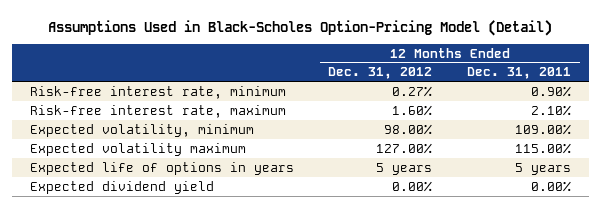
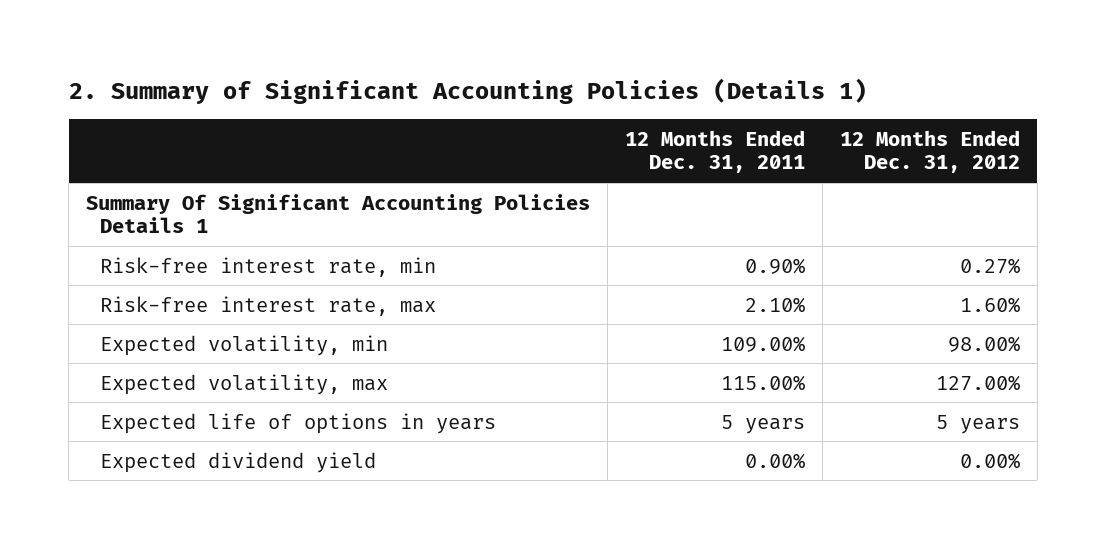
- Assumptions Used in Black-Scholes Option-Pricing Model (Detail)
+ 2. Summary of Significant Accounting Policies (Details 1)
- | 12 Months Ended Dec. 31, 2012 | 12 Months Ended Dec. 31, 2011
+ | 12 Months Ended Dec. 31, 2011 | 12 Months Ended Dec. 31, 2012
- Risk-free interest rate, minimum | 0.27% | 0.90%
- Risk-free interest rate, maximum | 1.60% | 2.10%
- Expected volatility, minimum | 98.00% | 109.00%
- Expected volatility maximum | 127.00% | 115.00%
+ Summary Of Significant Accounting Policies Details 1
+ Risk-free interest rate, min | 0.90% | 0.27%
+ Risk-free interest rate, max | 2.10% | 1.60%
+ Expected volatility, min | 109.00% | 98.00%
+ Expected volatility, max | 115.00% | 127.00%

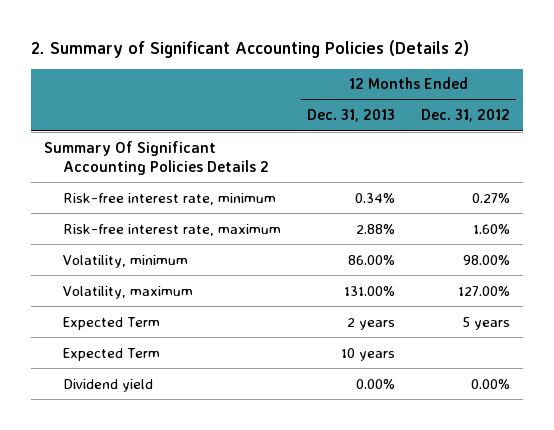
- 2. Summary of Significant Accounting Policies (Details 1)
+ 2. Summary of Significant Accounting Policies (Details 2)
- | 12 Months Ended Dec. 31, 2011 | 12 Months Ended Dec. 31, 2012
+ | 12 Months Ended Dec. 31, 2013 | 12 Months Ended Dec. 31, 2012
- Summary Of Significant Accounting Policies Details 1
- Risk-free interest rate, min | 0.90% | 0.27%
- Risk-free interest rate, max | 2.10% | 1.60%
- Expected volatility, min | 109.00% | 98.00%
- Expected volatility, max | 115.00% | 127.00%
- Expected life of options in years | 5 years | 5 years
- Expected dividend yield | 0.00% | 0.00%
+ Summary Of Significant Accounting Policies Details 2
+ Risk-free interest rate, minimum | 0.34% | 0.27%
+ Risk-free interest rate, maximum | 2.88% | 1.60%
+ Volatility, minimum | 86.00% | 98.00%
+ Volatility, maximum | 131.00% | 127.00%
+ Expected Term | 2 years | 5 years
+ Expected Term | 10 years |
+ Dividend yield | 0.00% | 0.00%

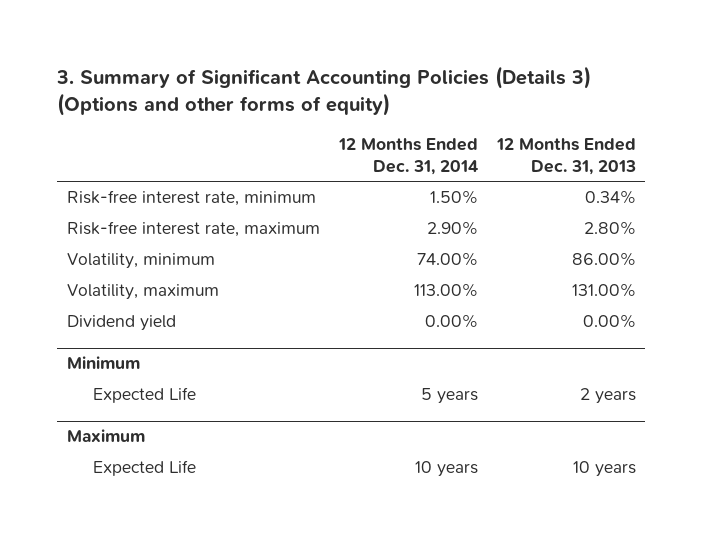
- 2. Summary of Significant Accounting Policies (Details 2)
+ 3. Summary of Significant Accounting Policies (Details 3) (Options and other forms of equity)
- | 12 Months Ended Dec. 31, 2013 | 12 Months Ended Dec. 31, 2012
+ | 12 Months Ended Dec. 31, 2014 | 12 Months Ended Dec. 31, 2013
- Summary Of Significant Accounting Policies Details 2
- Risk-free interest rate, maximum | 2.88% | 1.60%
+ Risk-free interest rate, maximum | 2.90% | 2.80%
- Expected Term | 2 years | 5 years
- Expected Term | 10 years |
+ Minimum
+ Expected Life | 5 years | 2 years
+ Maximum
+ Expected Life | 10 years | 10 years

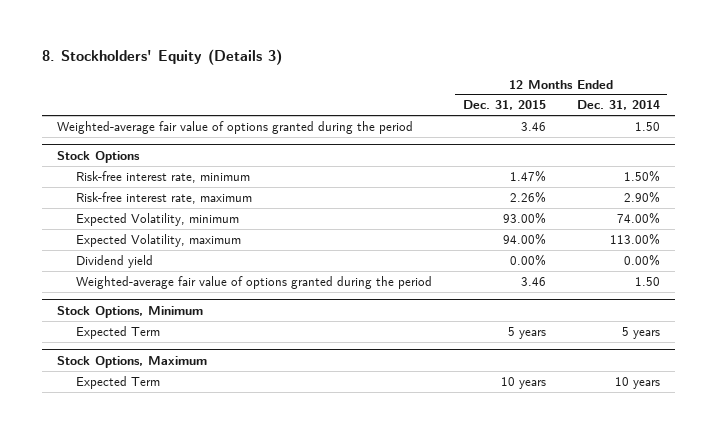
- 3. Summary of Significant Accounting Policies (Details 3) (Options and other forms of equity)
+ 8. Stockholders' Equity (Details 3)
- | 12 Months Ended Dec. 31, 2014 | 12 Months Ended Dec. 31, 2013
+ | 12 Months Ended Dec. 31, 2015 | 12 Months Ended Dec. 31, 2014
+ Weighted-average fair value of options granted during the period | 3.46 | 1.50
+ Stock Options
- Volatility, minimum | 74.00% | 86.00%
- Volatility, maximum | 113.00% | 131.00%
+ Expected Volatility, minimum | 93.00% | 74.00%
+ Expected Volatility, maximum | 94.00% | 113.00%
- Minimum
- Expected Life | 5 years | 2 years
- Maximum
- Expected Life | 10 years | 10 years
+ Weighted-average fair value of options granted during the period | 3.46 | 1.50
+ Stock Options, Minimum
+ Expected Term | 5 years | 5 years
+ Stock Options, Maximum
+ Expected Term | 10 years | 10 years

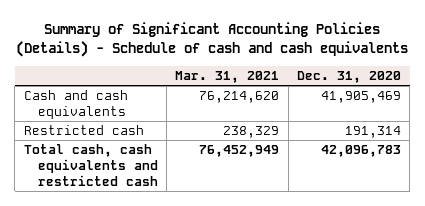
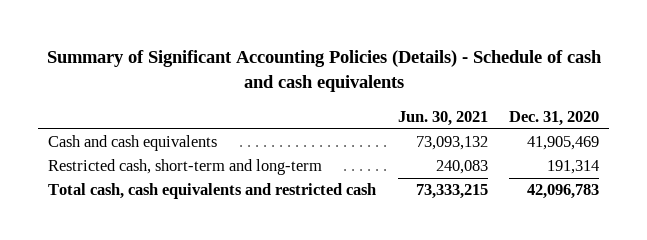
- | Mar. 31, 2021 | Dec. 31, 2020
+ | Jun. 30, 2021 | Dec. 31, 2020
- Restricted cash | 238,329 | 191,314
+ Restricted cash, short-term and long-term | 240,083 | 191,314

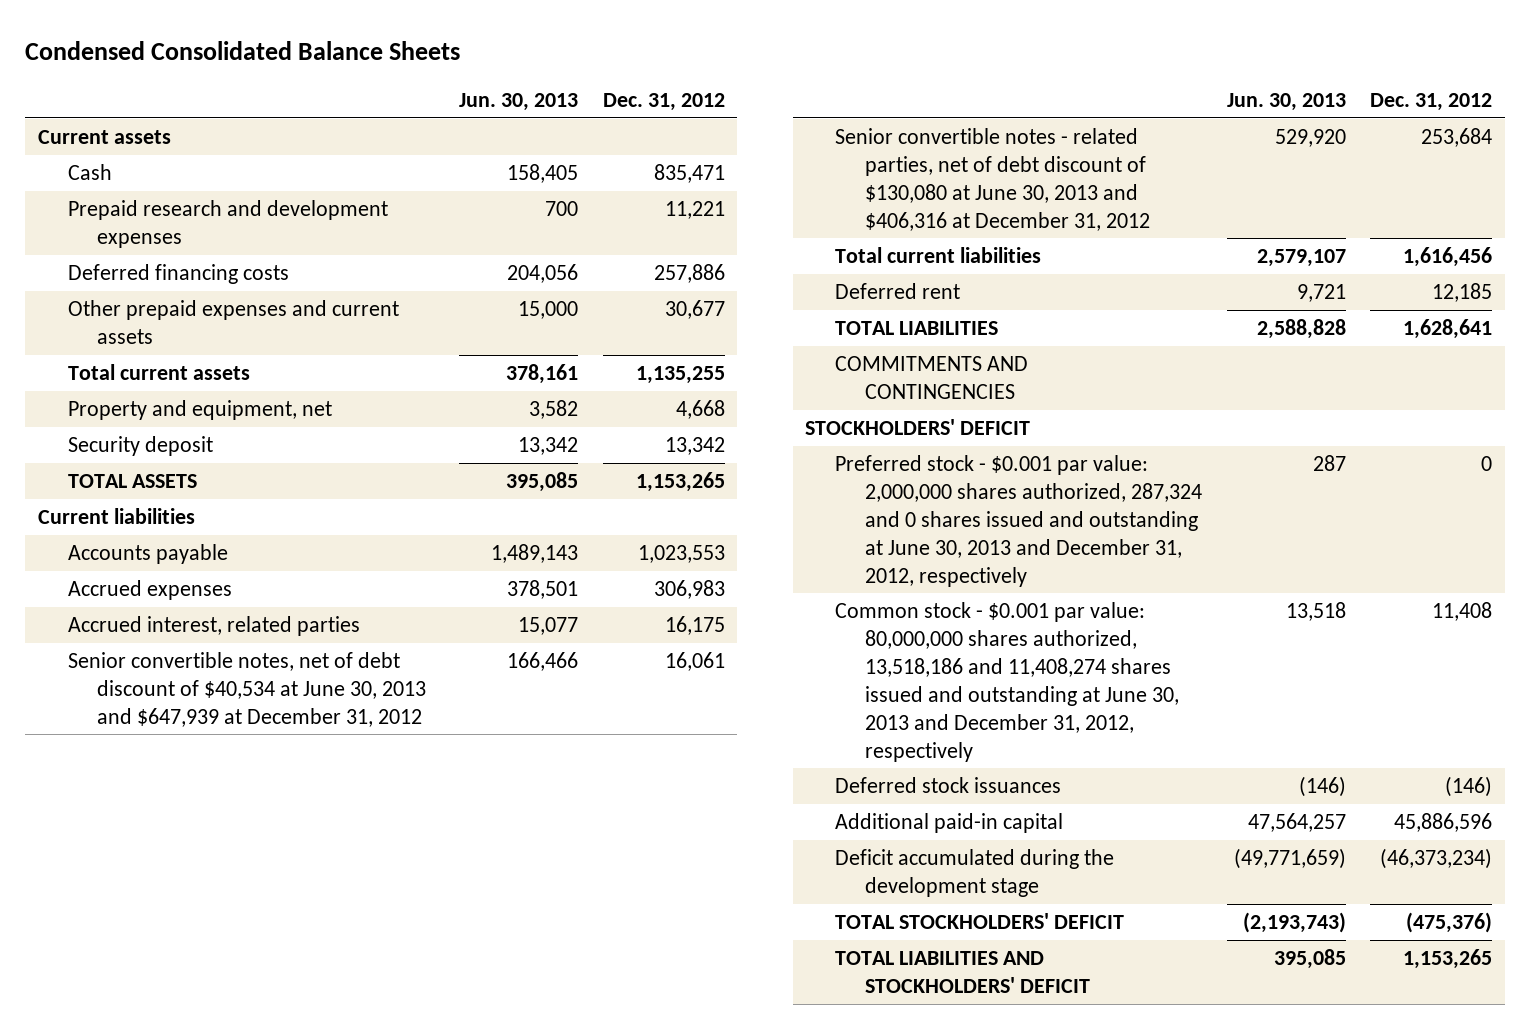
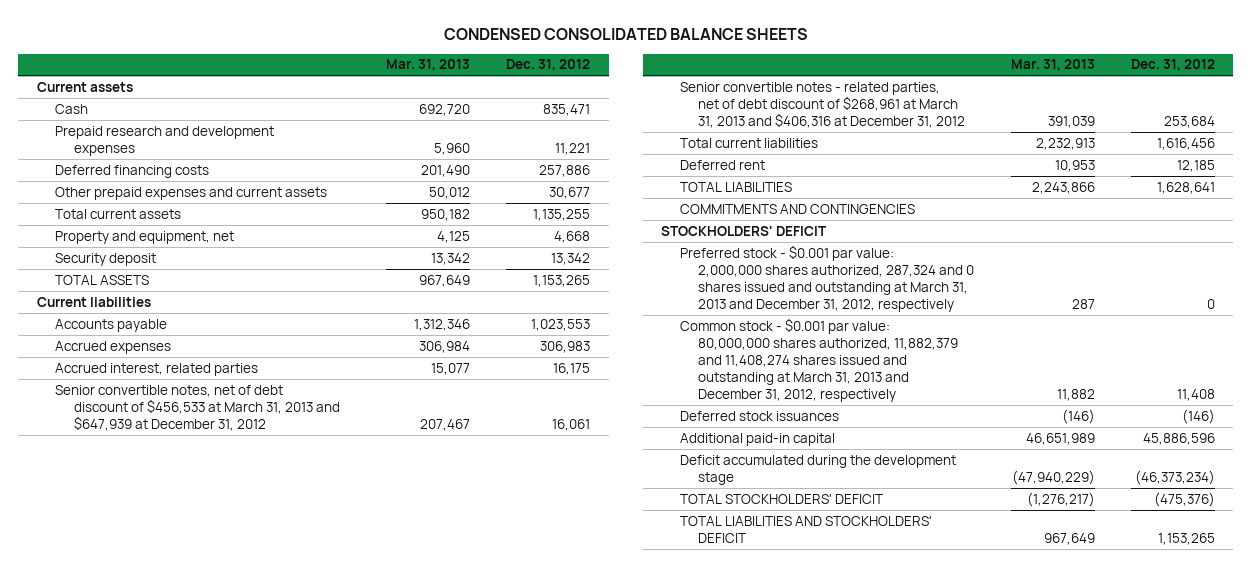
- Condensed Consolidated Balance Sheets
+ CONDENSED CONSOLIDATED BALANCE SHEETS
- | Jun. 30, 2013 | Dec. 31, 2012
+ | Mar. 31, 2013 | Dec. 31, 2012
- Senior convertible notes, net of debt discount of $40,534 at June 30, 2013 and $647,939 at December 31, 2012 | 166,466 | 16,061
- Senior convertible notes - related parties, net of debt discount of $130,080 at June 30, 2013 and $406,316 at December 31, 2012 | 529,920 | 253,684
+ Senior convertible notes, net of debt discount of $456,533 at March 31, 2013 and $647,939 at December 31, 2012 | 207,467 | 16,061
+ Senior convertible notes - related parties, net of debt discount of $268,961 at March 31, 2013 and $406,316 at December 31, 2012 | 391,039 | 253,684
- Preferred stock - $0.001 par value: 2,000,000 shares authorized, 287,324 and 0 shares issued and outstanding at June 30, 2013 and December 31, 2012, respectively | 287 | 0
- Common stock - $0.001 par value: 80,000,000 shares authorized, 13,518,186 and 11,408,274 shares issued and outstanding at June 30, 2013 and December 31, 2012, respectively | 13,518 | 11,408
+ Preferred stock - $0.001 par value: 2,000,000 shares authorized, 287,324 and 0 shares issued and outstanding at March 31, 2013 and December 31, 2012, respectively | 287 | 0
+ Common stock - $0.001 par value: 80,000,000 shares authorized, 11,882,379 and 11,408,274 shares issued and outstanding at March 31, 2013 and December 31, 2012, respectively | 11,882 | 11,408

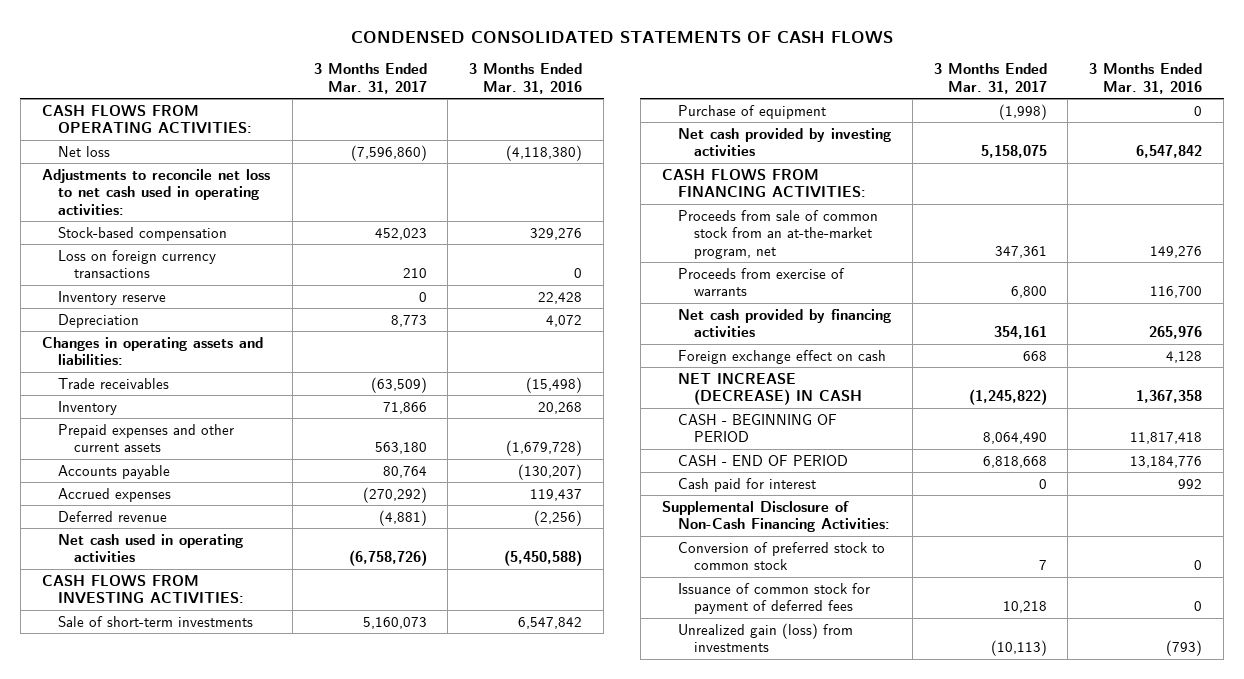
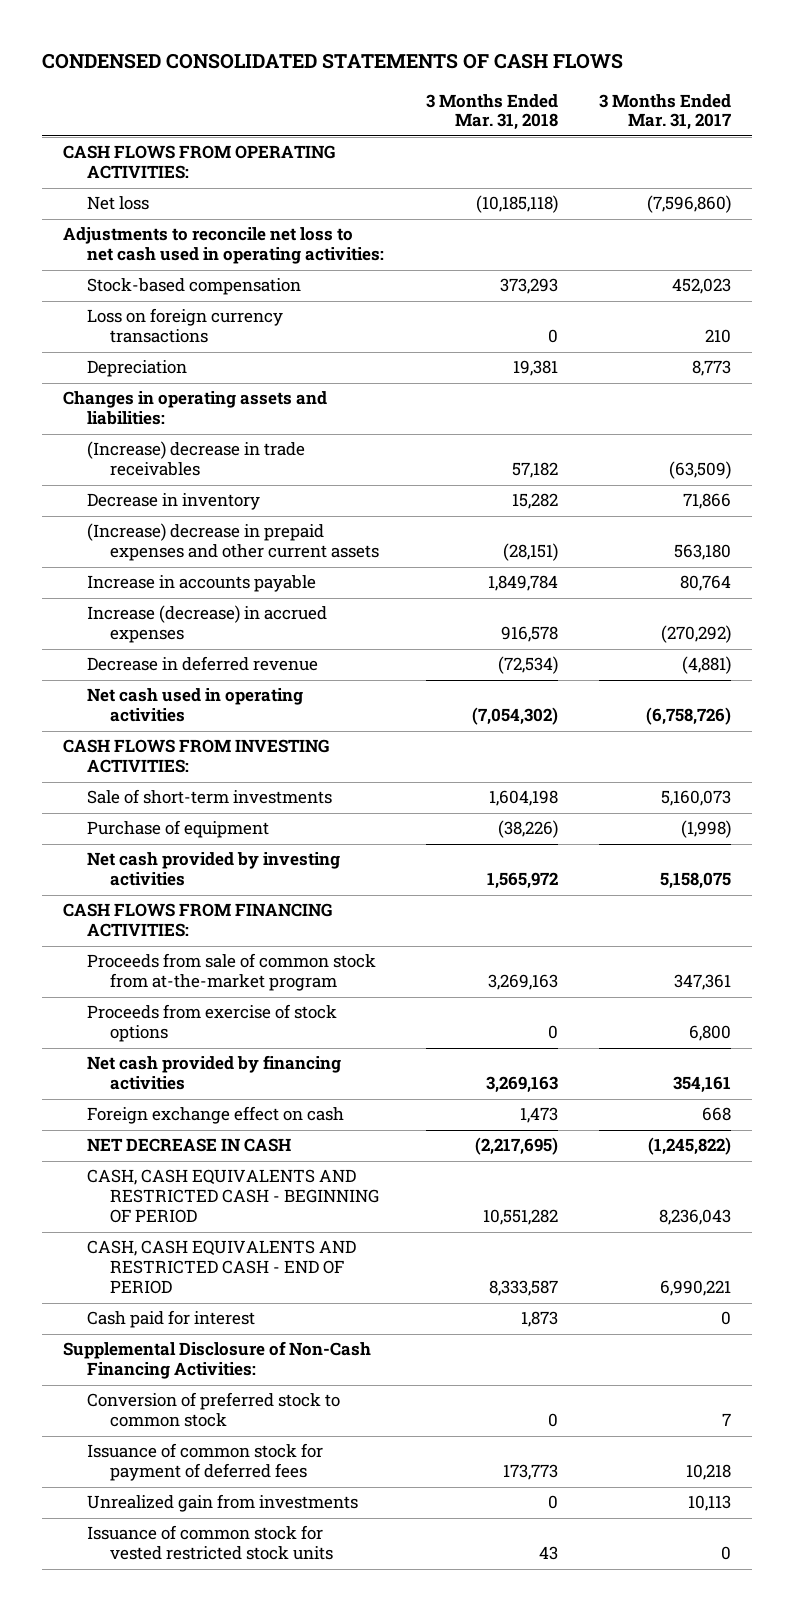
- | 3 Months Ended Mar. 31, 2017 | 3 Months Ended Mar. 31, 2016
+ | 3 Months Ended Mar. 31, 2018 | 3 Months Ended Mar. 31, 2017
- Inventory reserve | 0 | 22,428
- Trade receivables | (63,509) | (15,498)
- Inventory | 71,866 | 20,268
- Prepaid expenses and other current assets | 563,180 | (1,679,728)
- Accounts payable | 80,764 | (130,207)
- Accrued expenses | (270,292) | 119,437
- Deferred revenue | (4,881) | (2,256)
+ (Increase) decrease in trade receivables | 57,182 | (63,509)
+ Decrease in inventory | 15,282 | 71,866
+ (Increase) decrease in prepaid expenses and other current assets | (28,151) | 563,180
+ Increase in accounts payable | 1,849,784 | 80,764
+ Increase (decrease) in accrued expenses | 916,578 | (270,292)
+ Decrease in deferred revenue | (72,534) | (4,881)
- Proceeds from sale of common stock from an at-the-market program, net | 347,361 | 149,276
- Proceeds from exercise of warrants | 6,800 | 116,700
+ Proceeds from sale of common stock from at-the-market program | 3,269,163 | 347,361
+ Proceeds from exercise of stock options | 0 | 6,800
- NET INCREASE (DECREASE) IN CASH | (1,245,822) | 1,367,358
- CASH - BEGINNING OF PERIOD | 8,064,490 | 11,817,418
- CASH - END OF PERIOD | 6,818,668 | 13,184,776
+ NET DECREASE IN CASH | (2,217,695) | (1,245,822)
+ CASH, CASH EQUIVALENTS AND RESTRICTED CASH - BEGINNING OF PERIOD | 10,551,282 | 8,236,043
+ CASH, CASH EQUIVALENTS AND RESTRICTED CASH - END OF PERIOD | 8,333,587 | 6,990,221
- Unrealized gain (loss) from investments | (10,113) | (793)
+ Unrealized gain from investments | 0 | 10,113
+ Issuance of common stock for vested restricted stock units | 43 | 0

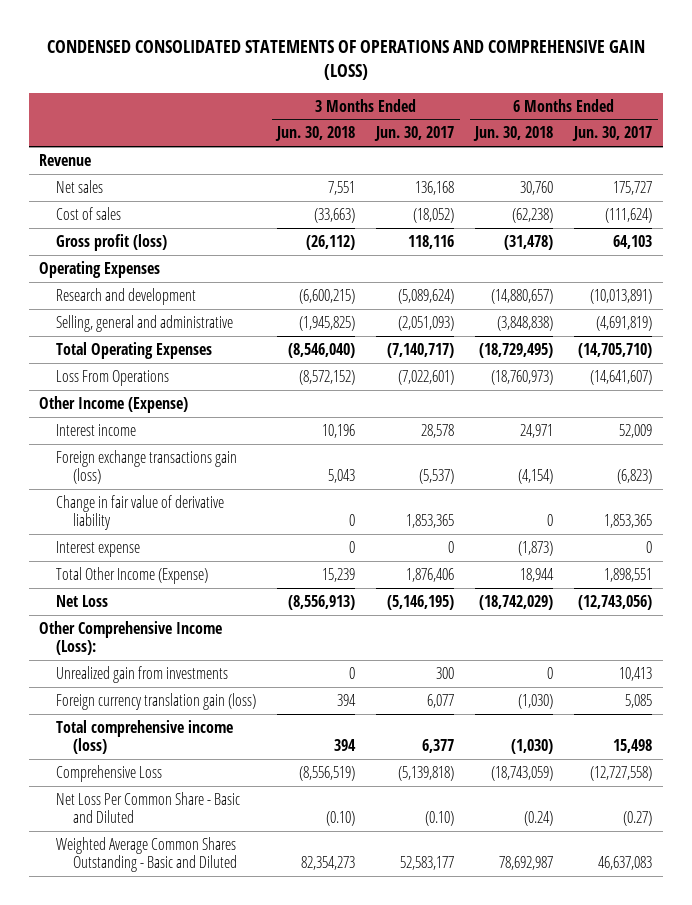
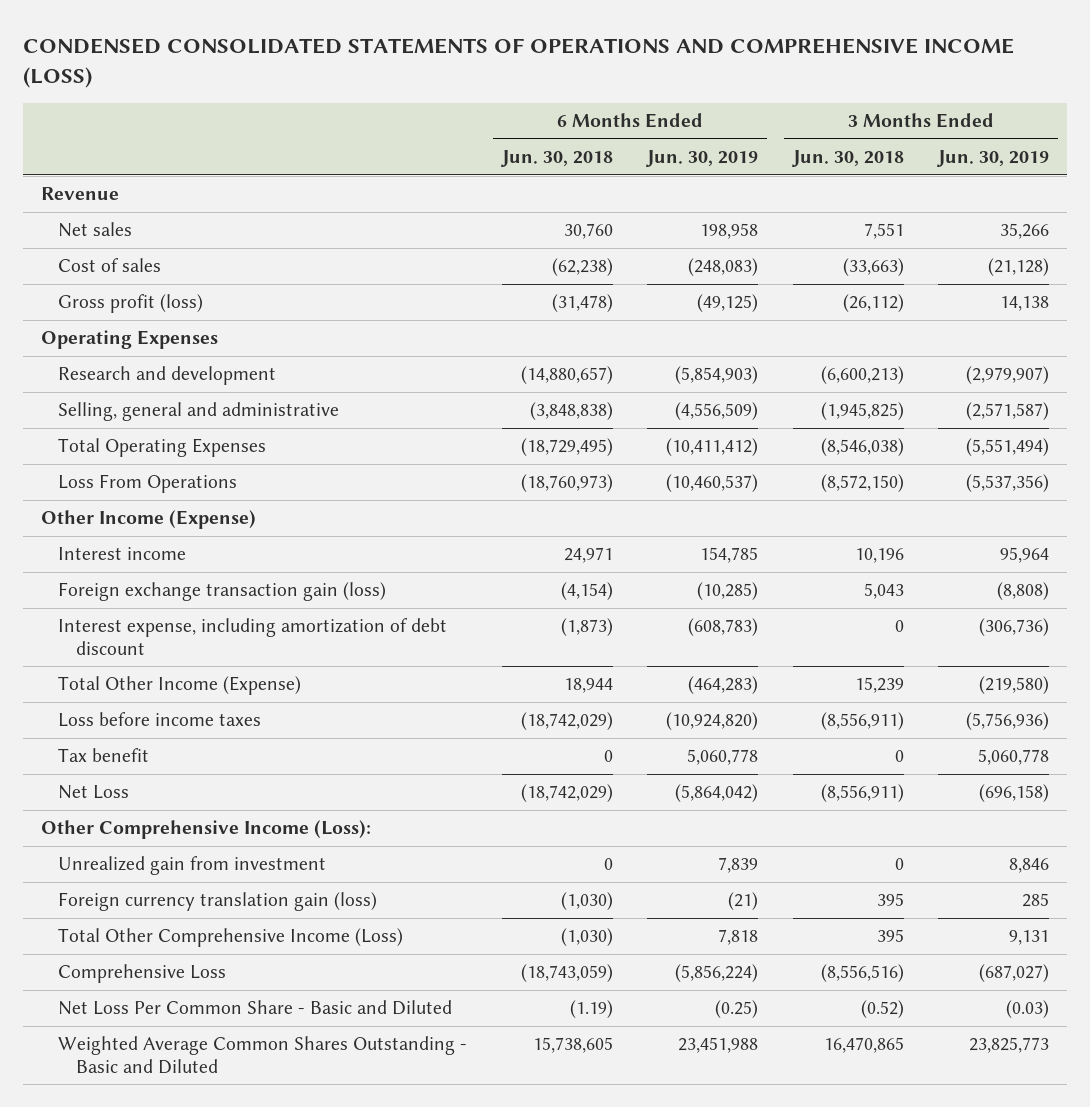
- CONDENSED CONSOLIDATED STATEMENTS OF OPERATIONS AND COMPREHENSIVE GAIN (LOSS)
+ CONDENSED CONSOLIDATED STATEMENTS OF OPERATIONS AND COMPREHENSIVE INCOME (LOSS)
- | 3 Months Ended Jun. 30, 2018 | 3 Months Ended Jun. 30, 2017 | 6 Months Ended Jun. 30, 2018 | 6 Months Ended Jun. 30, 2017
+ | 6 Months Ended Jun. 30, 2018 | 6 Months Ended Jun. 30, 2019 | 3 Months Ended Jun. 30, 2018 | 3 Months Ended Jun. 30, 2019
- Research and development | (6,600,215) | (5,089,624) | (14,880,657) | (10,013,891)
+ Research and development | (14,880,657) | (5,854,903) | (6,600,213) | (2,979,907)
- Total Operating Expenses | (8,546,040) | (7,140,717) | (18,729,495) | (14,705,710)
- Loss From Operations | (8,572,152) | (7,022,601) | (18,760,973) | (14,641,607)
+ Total Operating Expenses | (18,729,495) | (10,411,412) | (8,546,038) | (5,551,494)
+ Loss From Operations | (18,760,973) | (10,460,537) | (8,572,150) | (5,537,356)
- Foreign exchange transactions gain (loss) | 5,043 | (5,537) | (4,154) | (6,823)
- Change in fair value of derivative liability | 0 | 1,853,365 | 0 | 1,853,365
- Interest expense | 0 | 0 | (1,873) | 0
+ Foreign exchange transaction gain (loss) | (4,154) | (10,285) | 5,043 | (8,808)
+ Interest expense, including amortization of debt discount | (1,873) | (608,783) | 0 | (306,736)
- Net Loss | (8,556,913) | (5,146,195) | (18,742,029) | (12,743,056)
+ Loss before income taxes | (18,742,029) | (10,924,820) | (8,556,911) | (5,756,936)
+ Tax benefit | 0 | 5,060,778 | 0 | 5,060,778
+ Net Loss | (18,742,029) | (5,864,042) | (8,556,911) | (696,158)
- Unrealized gain from investments | 0 | 300 | 0 | 10,413
- Foreign currency translation gain (loss) | 394 | 6,077 | (1,030) | 5,085
- Total comprehensive income (loss) | 394 | 6,377 | (1,030) | 15,498
- Comprehensive Loss | (8,556,519) | (5,139,818) | (18,743,059) | (12,727,558)
- Net Loss Per Common Share - Basic and Diluted | (0.10) | (0.10) | (0.24) | (0.27)
- Weighted Average Common Shares Outstanding - Basic and Diluted | 82,354,273 | 52,583,177 | 78,692,987 | 46,637,083
+ Unrealized gain from investment | 0 | 7,839 | 0 | 8,846
+ Foreign currency translation gain (loss) | (1,030) | (21) | 395 | 285
+ Total Other Comprehensive Income (Loss) | (1,030) | 7,818 | 395 | 9,131
+ Comprehensive Loss | (18,743,059) | (5,856,224) | (8,556,516) | (687,027)
+ Net Loss Per Common Share - Basic and Diluted | (1.19) | (0.25) | (0.52) | (0.03)
+ Weighted Average Common Shares Outstanding - Basic and Diluted | 15,738,605 | 23,451,988 | 16,470,865 | 23,825,773

